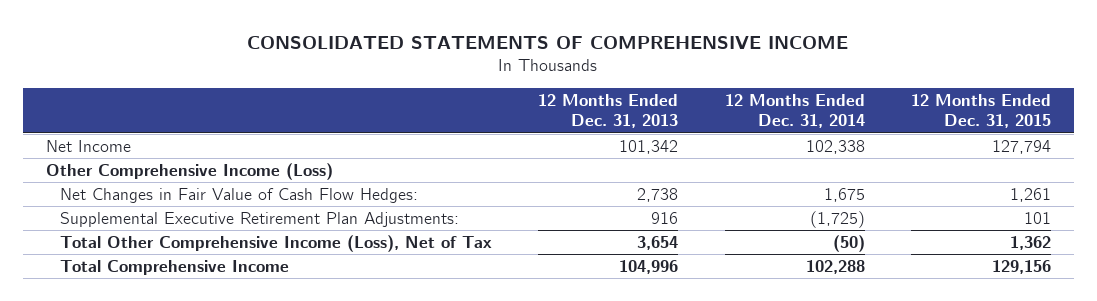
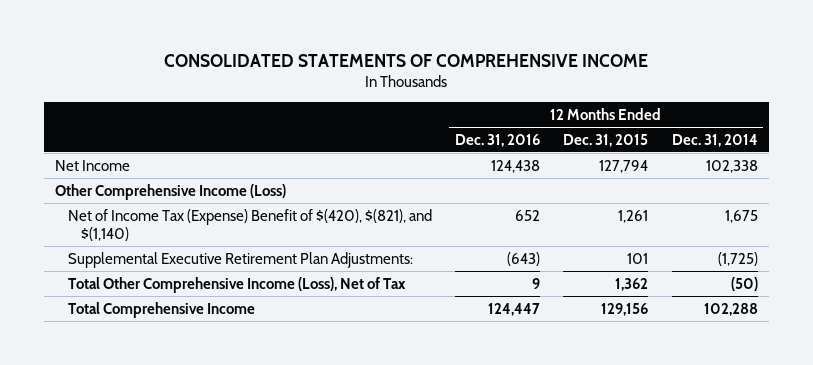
- | 12 Months Ended Dec. 31, 2013 | 12 Months Ended Dec. 31, 2014 | 12 Months Ended Dec. 31, 2015
+ | 12 Months Ended Dec. 31, 2016 | 12 Months Ended Dec. 31, 2015 | 12 Months Ended Dec. 31, 2014
- Net Changes in Fair Value of Cash Flow Hedges: | 2,738 | 1,675 | 1,261
+ Net of Income Tax (Expense) Benefit of $(420), $(821), and $(1,140) | 652 | 1,261 | 1,675

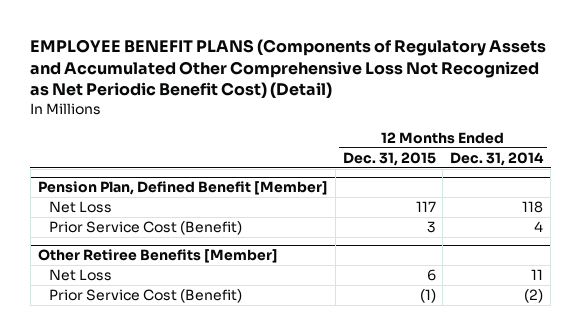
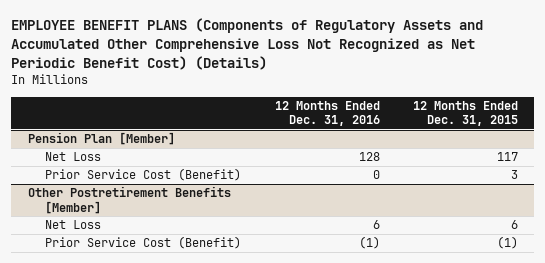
- EMPLOYEE BENEFIT PLANS (Components of Regulatory Assets and Accumulated Other Comprehensive Loss Not Recognized as Net Periodic Benefit Cost) (Detail)
+ EMPLOYEE BENEFIT PLANS (Components of Regulatory Assets and Accumulated Other Comprehensive Loss Not Recognized as Net Periodic Benefit Cost) (Details)
- | 12 Months Ended Dec. 31, 2015 | 12 Months Ended Dec. 31, 2014
+ | 12 Months Ended Dec. 31, 2016 | 12 Months Ended Dec. 31, 2015
- Pension Plan, Defined Benefit [Member]
+ Pension Plan [Member]
- Other Retiree Benefits [Member]
+ Other Postretirement Benefits [Member]

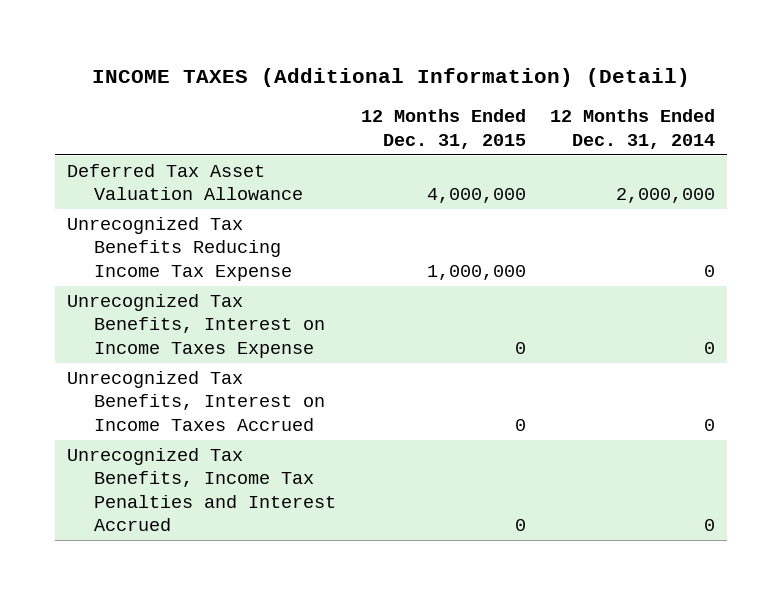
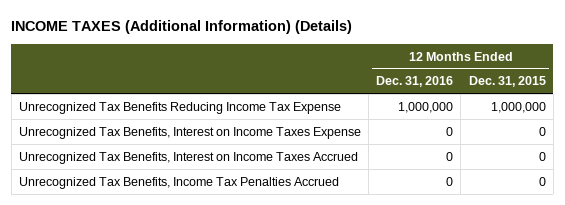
- INCOME TAXES (Additional Information) (Detail)
+ INCOME TAXES (Additional Information) (Details)
- | 12 Months Ended Dec. 31, 2015 | 12 Months Ended Dec. 31, 2014
+ | 12 Months Ended Dec. 31, 2016 | 12 Months Ended Dec. 31, 2015
- Deferred Tax Asset Valuation Allowance | 4,000,000 | 2,000,000
- Unrecognized Tax Benefits, Income Tax Penalties and Interest Accrued | 0 | 0
+ Unrecognized Tax Benefits, Income Tax Penalties Accrued | 0 | 0

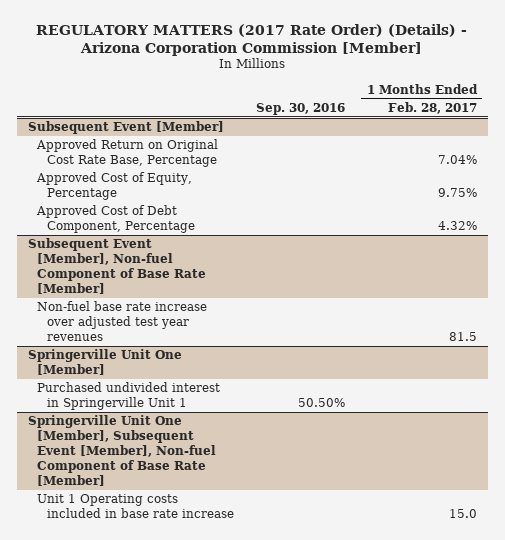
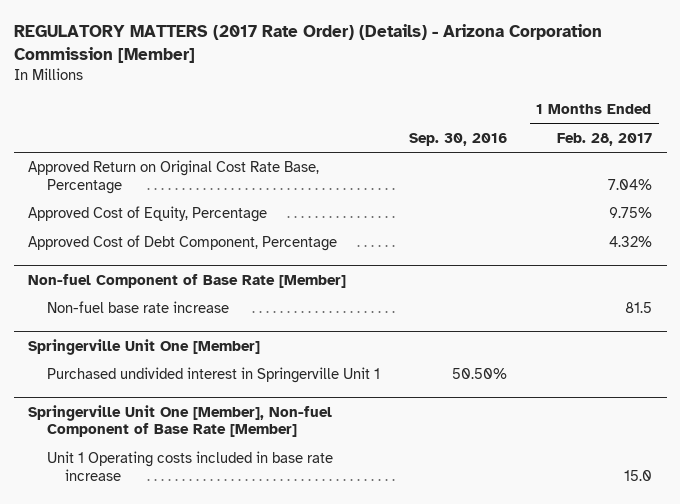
- Subsequent Event [Member]
- Subsequent Event [Member], Non-fuel Component of Base Rate [Member]
- Non-fuel base rate increase over adjusted test year revenues | | 81.5
+ Non-fuel Component of Base Rate [Member]
+ Non-fuel base rate increase | | 81.5
- Springerville Unit One [Member], Subsequent Event [Member], Non-fuel Component of Base Rate [Member]
+ Springerville Unit One [Member], Non-fuel Component of Base Rate [Member]

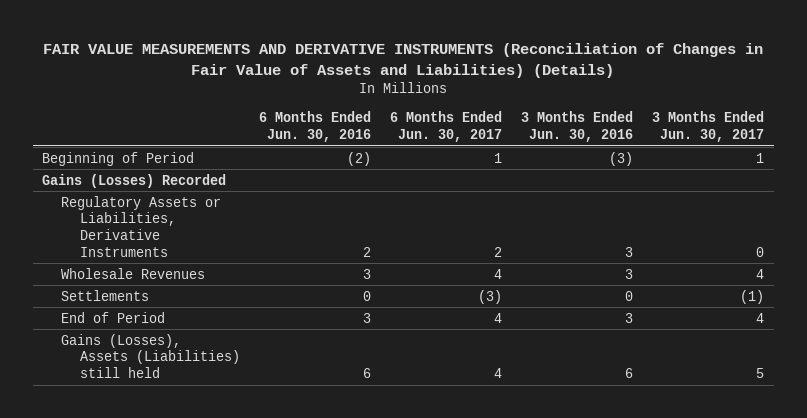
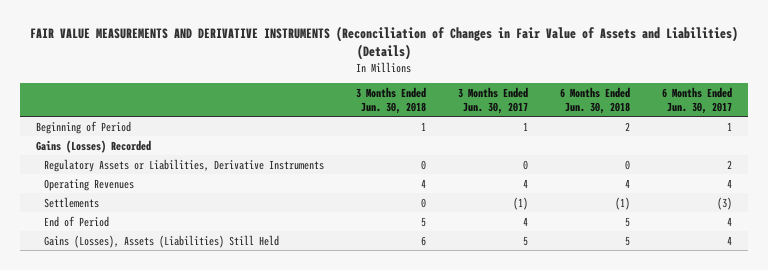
- | 6 Months Ended Jun. 30, 2016 | 6 Months Ended Jun. 30, 2017 | 3 Months Ended Jun. 30, 2016 | 3 Months Ended Jun. 30, 2017
+ | 3 Months Ended Jun. 30, 2018 | 3 Months Ended Jun. 30, 2017 | 6 Months Ended Jun. 30, 2018 | 6 Months Ended Jun. 30, 2017
- Wholesale Revenues | 3 | 4 | 3 | 4
+ Operating Revenues | 4 | 4 | 4 | 4
- Gains (Losses), Assets (Liabilities) still held | 6 | 4 | 6 | 5
+ Gains (Losses), Assets (Liabilities) Still Held | 6 | 5 | 5 | 4

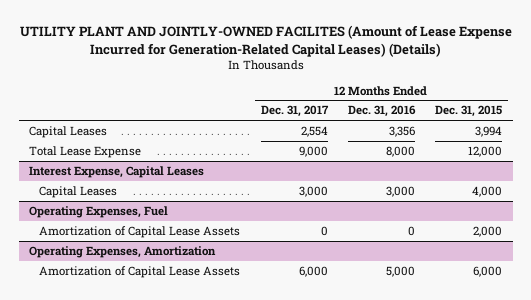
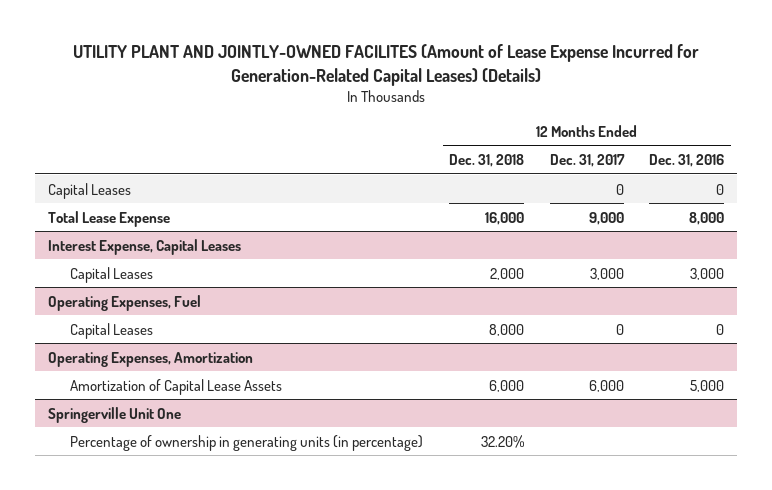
- | 12 Months Ended Dec. 31, 2017 | 12 Months Ended Dec. 31, 2016 | 12 Months Ended Dec. 31, 2015
+ | 12 Months Ended Dec. 31, 2018 | 12 Months Ended Dec. 31, 2017 | 12 Months Ended Dec. 31, 2016
- Capital Leases | 2,554 | 3,356 | 3,994
+ Capital Leases | | 0 | 0
@ Operating Expenses, Fuel
- Amortization of Capital Lease Assets | 0 | 0 | 2,000
+ Capital Leases | 8,000 | 0 | 0
+ Springerville Unit One
+ Percentage of ownership in generating units (in percentage) | 32.20% | |

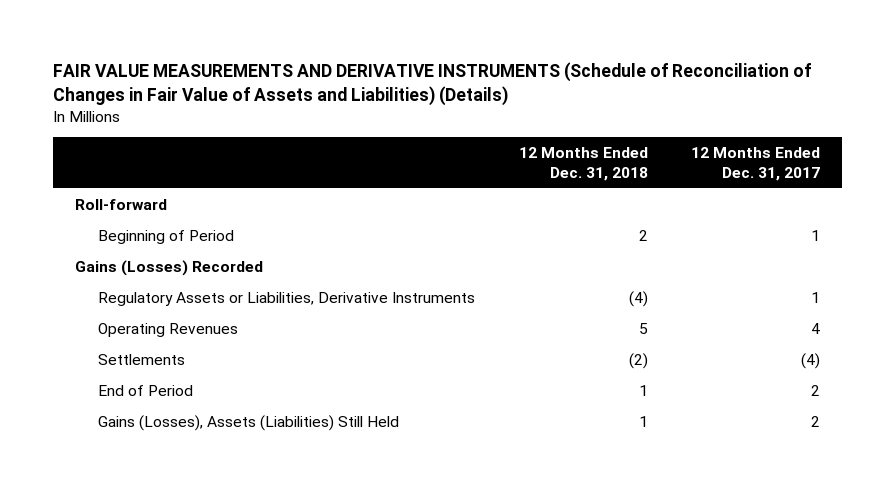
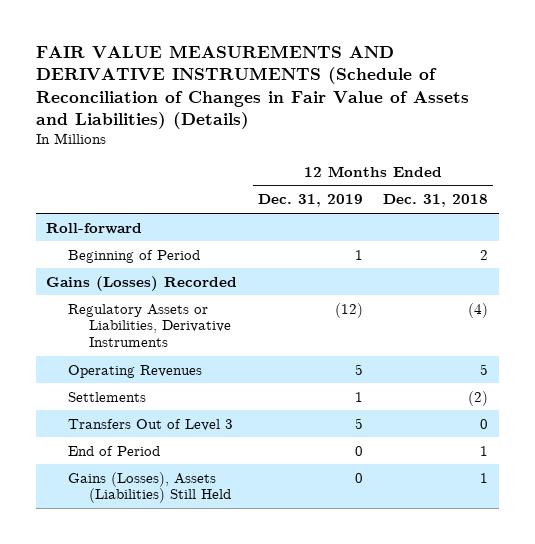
- | 12 Months Ended Dec. 31, 2018 | 12 Months Ended Dec. 31, 2017
+ | 12 Months Ended Dec. 31, 2019 | 12 Months Ended Dec. 31, 2018
+ Transfers Out of Level 3 | 5 | 0

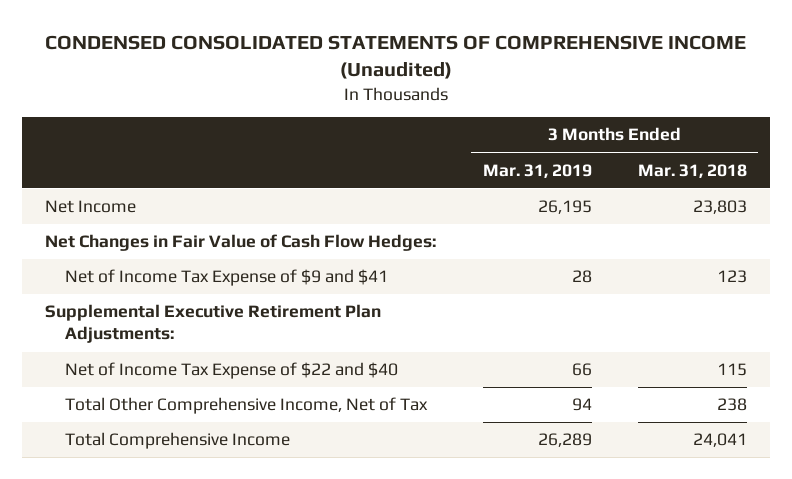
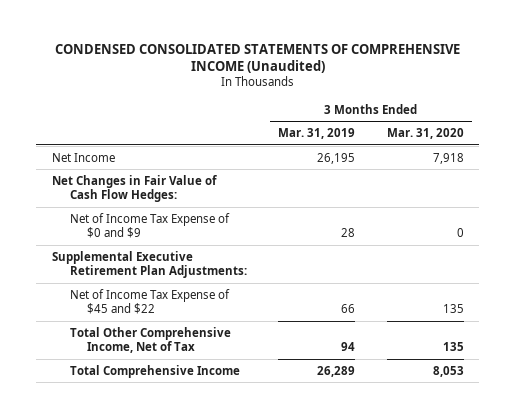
- | 3 Months Ended Mar. 31, 2019 | 3 Months Ended Mar. 31, 2018
+ | 3 Months Ended Mar. 31, 2019 | 3 Months Ended Mar. 31, 2020
- Net of Income Tax Expense of $9 and $41 | 28 | 123
+ Net of Income Tax Expense of $0 and $9 | 28 | 0
- Net of Income Tax Expense of $22 and $40 | 66 | 115
+ Net of Income Tax Expense of $45 and $22 | 66 | 135

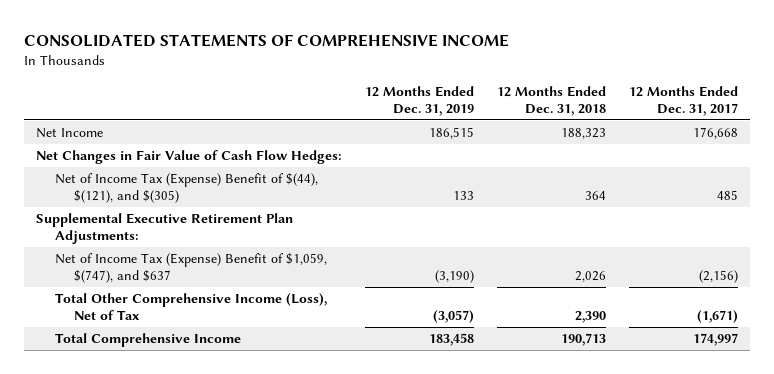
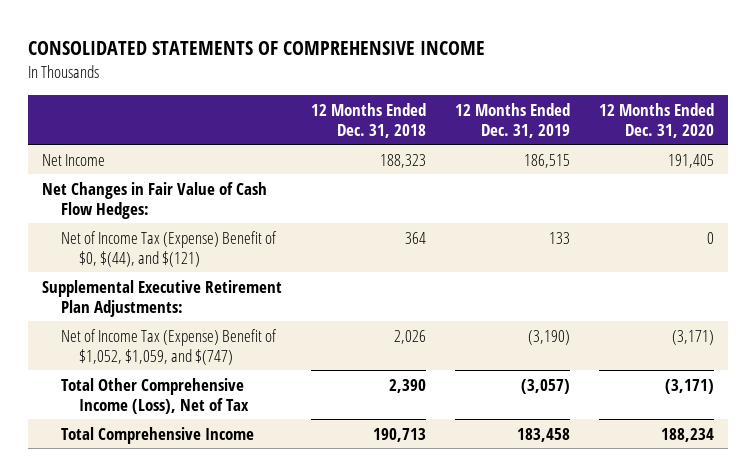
- | 12 Months Ended Dec. 31, 2019 | 12 Months Ended Dec. 31, 2018 | 12 Months Ended Dec. 31, 2017
+ | 12 Months Ended Dec. 31, 2018 | 12 Months Ended Dec. 31, 2019 | 12 Months Ended Dec. 31, 2020
- Net of Income Tax (Expense) Benefit of $(44), $(121), and $(305) | 133 | 364 | 485
+ Net of Income Tax (Expense) Benefit of $0, $(44), and $(121) | 364 | 133 | 0
- Net of Income Tax (Expense) Benefit of $1,059, $(747), and $637 | (3,190) | 2,026 | (2,156)
+ Net of Income Tax (Expense) Benefit of $1,052, $1,059, and $(747) | 2,026 | (3,190) | (3,171)

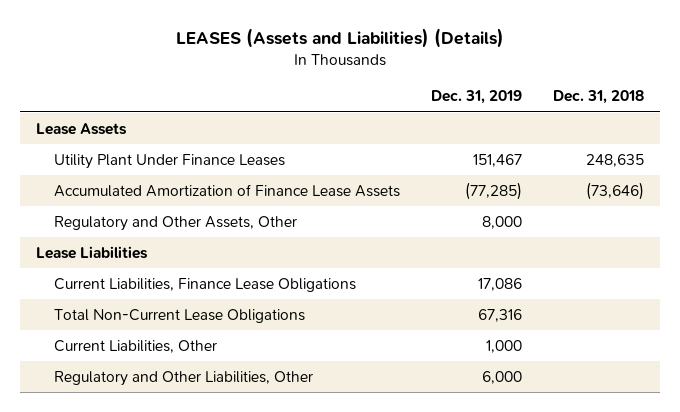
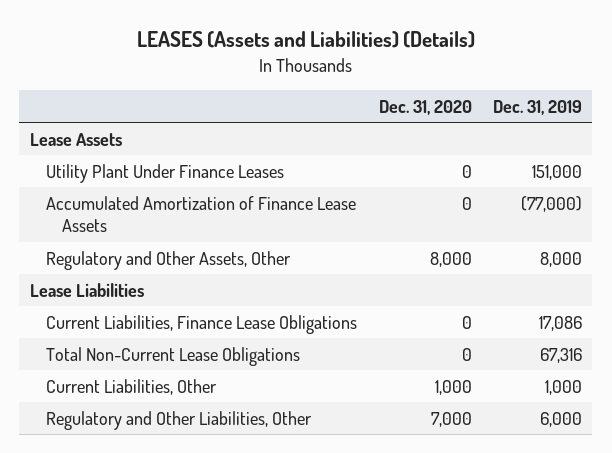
- | Dec. 31, 2019 | Dec. 31, 2018
+ | Dec. 31, 2020 | Dec. 31, 2019
- Utility Plant Under Finance Leases | 151,467 | 248,635
- Accumulated Amortization of Finance Lease Assets | (77,285) | (73,646)
+ Utility Plant Under Finance Leases | 0 | 151,000
+ Accumulated Amortization of Finance Lease Assets | 0 | (77,000)

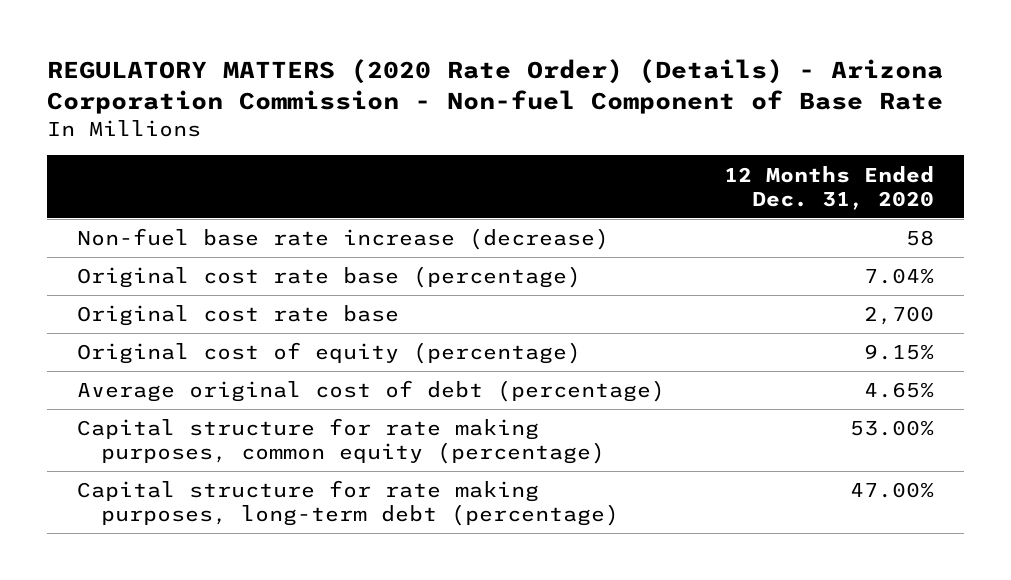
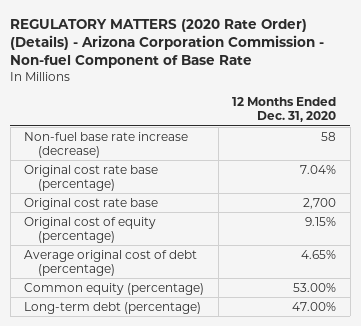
- Capital structure for rate making purposes, common equity (percentage) | 53.00%
- Capital structure for rate making purposes, long-term debt (percentage) | 47.00%
+ Common equity (percentage) | 53.00%
+ Long-term debt (percentage) | 47.00%

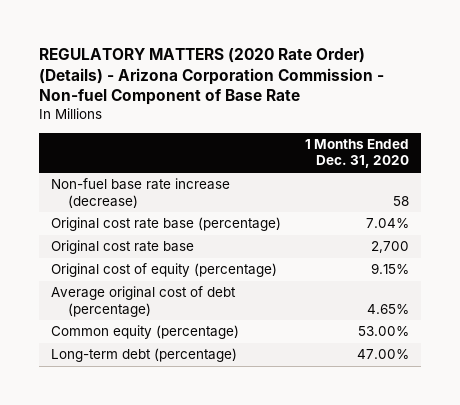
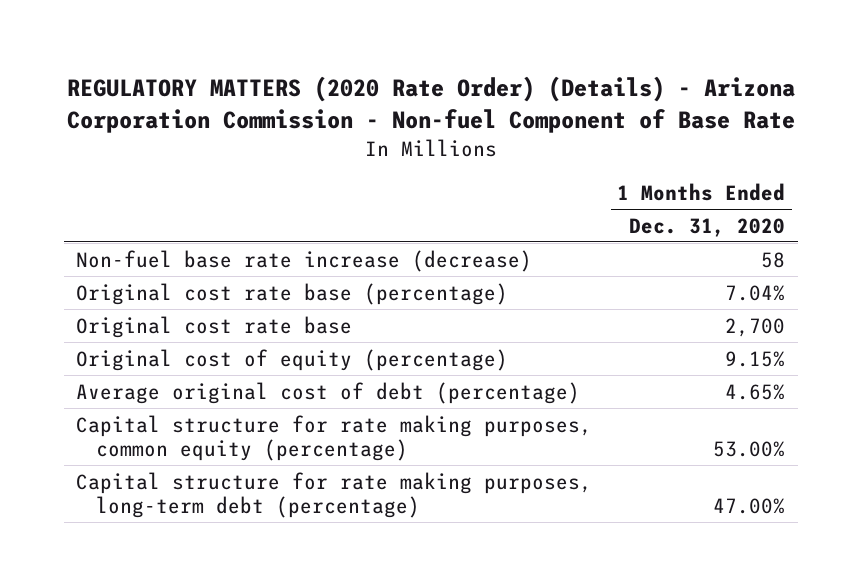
- Common equity (percentage) | 53.00%
- Long-term debt (percentage) | 47.00%
+ Capital structure for rate making purposes, common equity (percentage) | 53.00%
+ Capital structure for rate making purposes, long-term debt (percentage) | 47.00%

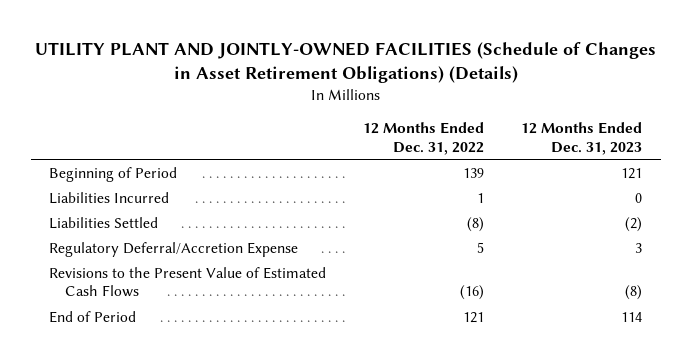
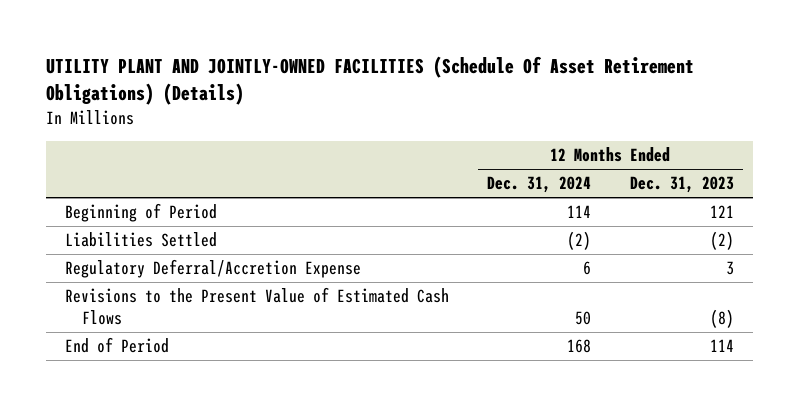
- UTILITY PLANT AND JOINTLY-OWNED FACILITIES (Schedule of Changes in Asset Retirement Obligations) (Details)
+ UTILITY PLANT AND JOINTLY-OWNED FACILITIES (Schedule Of Asset Retirement Obligations) (Details)
- | 12 Months Ended Dec. 31, 2022 | 12 Months Ended Dec. 31, 2023
+ | 12 Months Ended Dec. 31, 2024 | 12 Months Ended Dec. 31, 2023
- Liabilities Incurred | 1 | 0

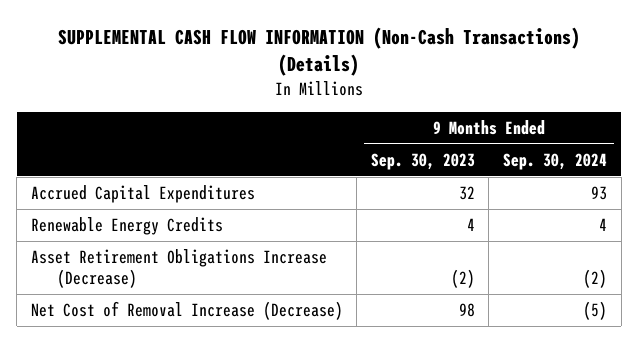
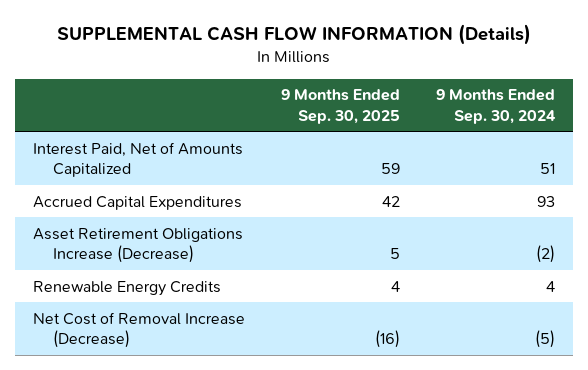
- SUPPLEMENTAL CASH FLOW INFORMATION (Non-Cash Transactions) (Details)
+ SUPPLEMENTAL CASH FLOW INFORMATION (Details)
- | 9 Months Ended Sep. 30, 2023 | 9 Months Ended Sep. 30, 2024
+ | 9 Months Ended Sep. 30, 2025 | 9 Months Ended Sep. 30, 2024
+ Interest Paid, Net of Amounts Capitalized | 59 | 51
moved down: Renewable Energy Credits | 4 | 4

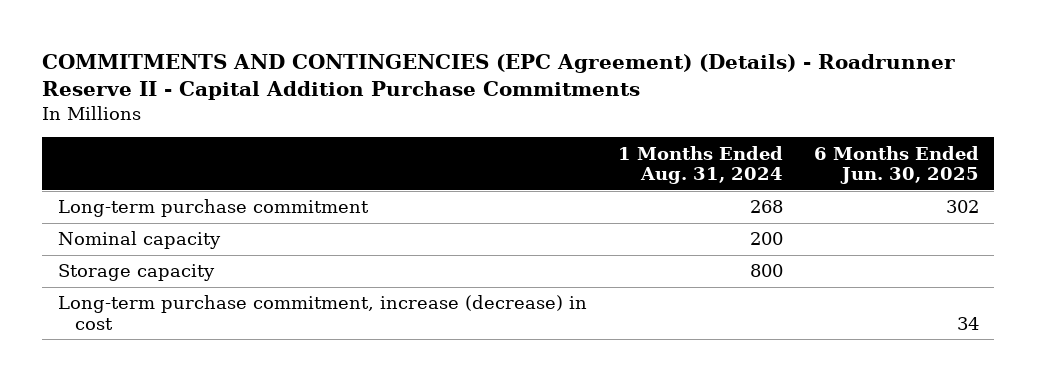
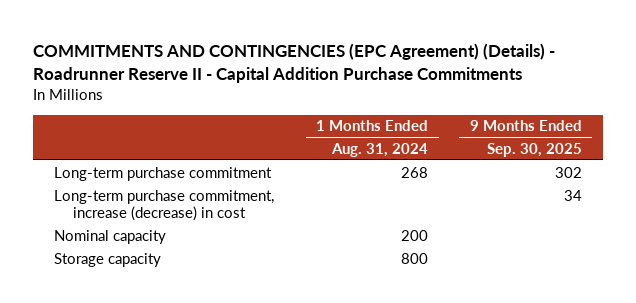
- | 1 Months Ended Aug. 31, 2024 | 6 Months Ended Jun. 30, 2025
+ | 1 Months Ended Aug. 31, 2024 | 9 Months Ended Sep. 30, 2025
moved up: Long-term purchase commitment, increase (decrease) in cost | | 34

